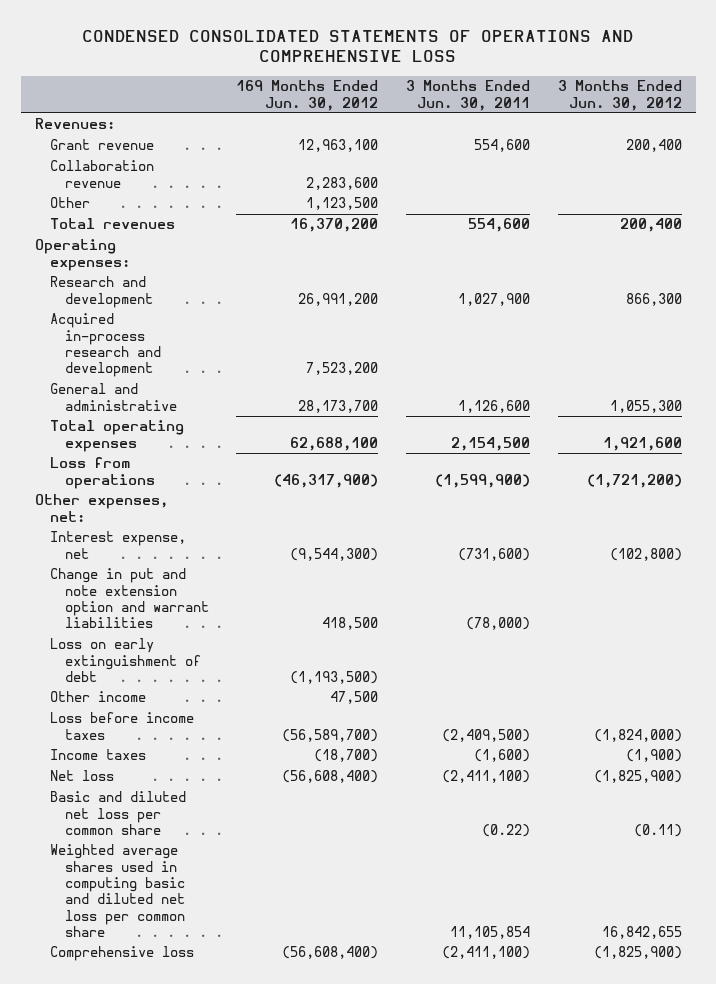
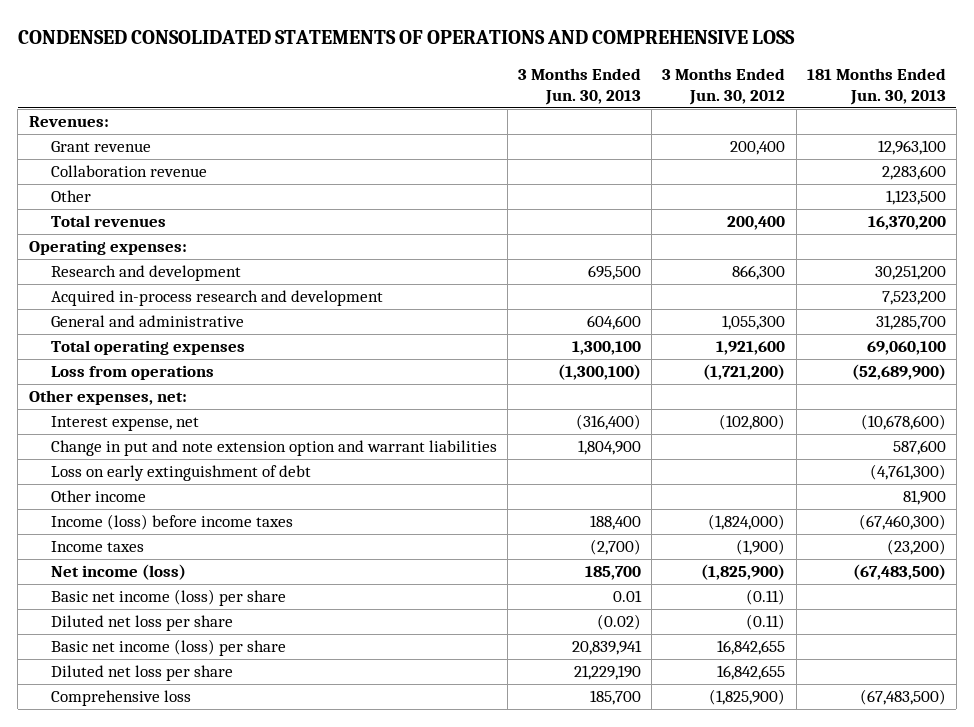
- | 169 Months Ended Jun. 30, 2012 | 3 Months Ended Jun. 30, 2011 | 3 Months Ended Jun. 30, 2012
+ | 3 Months Ended Jun. 30, 2013 | 3 Months Ended Jun. 30, 2012 | 181 Months Ended Jun. 30, 2013
- Loss before income taxes | (56,589,700) | (2,409,500) | (1,824,000)
+ Income (loss) before income taxes | 188,400 | (1,824,000) | (67,460,300)
- Net loss | (56,608,400) | (2,411,100) | (1,825,900)
- Basic and diluted net loss per common share | | (0.22) | (0.11)
- Weighted average shares used in computing basic and diluted net loss per common share | | 11,105,854 | 16,842,655
+ Net income (loss) | 185,700 | (1,825,900) | (67,483,500)
+ Basic net income (loss) per share | 0.01 | (0.11) |
+ Diluted net loss per share | (0.02) | (0.11) |
+ Basic net income (loss) per share | 20,839,941 | 16,842,655 |
+ Diluted net loss per share | 21,229,190 | 16,842,655 |

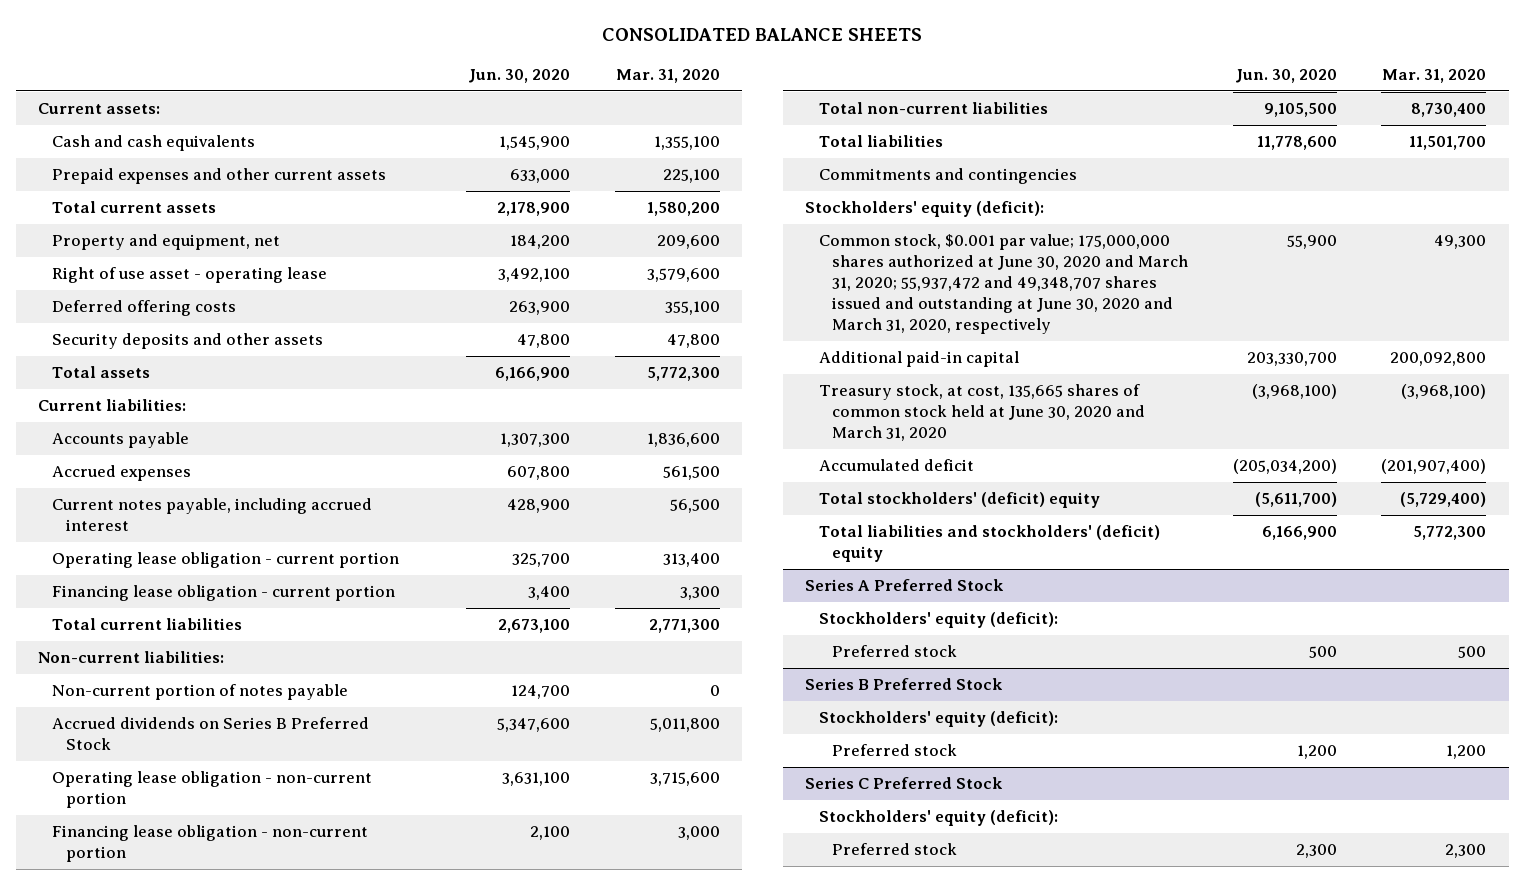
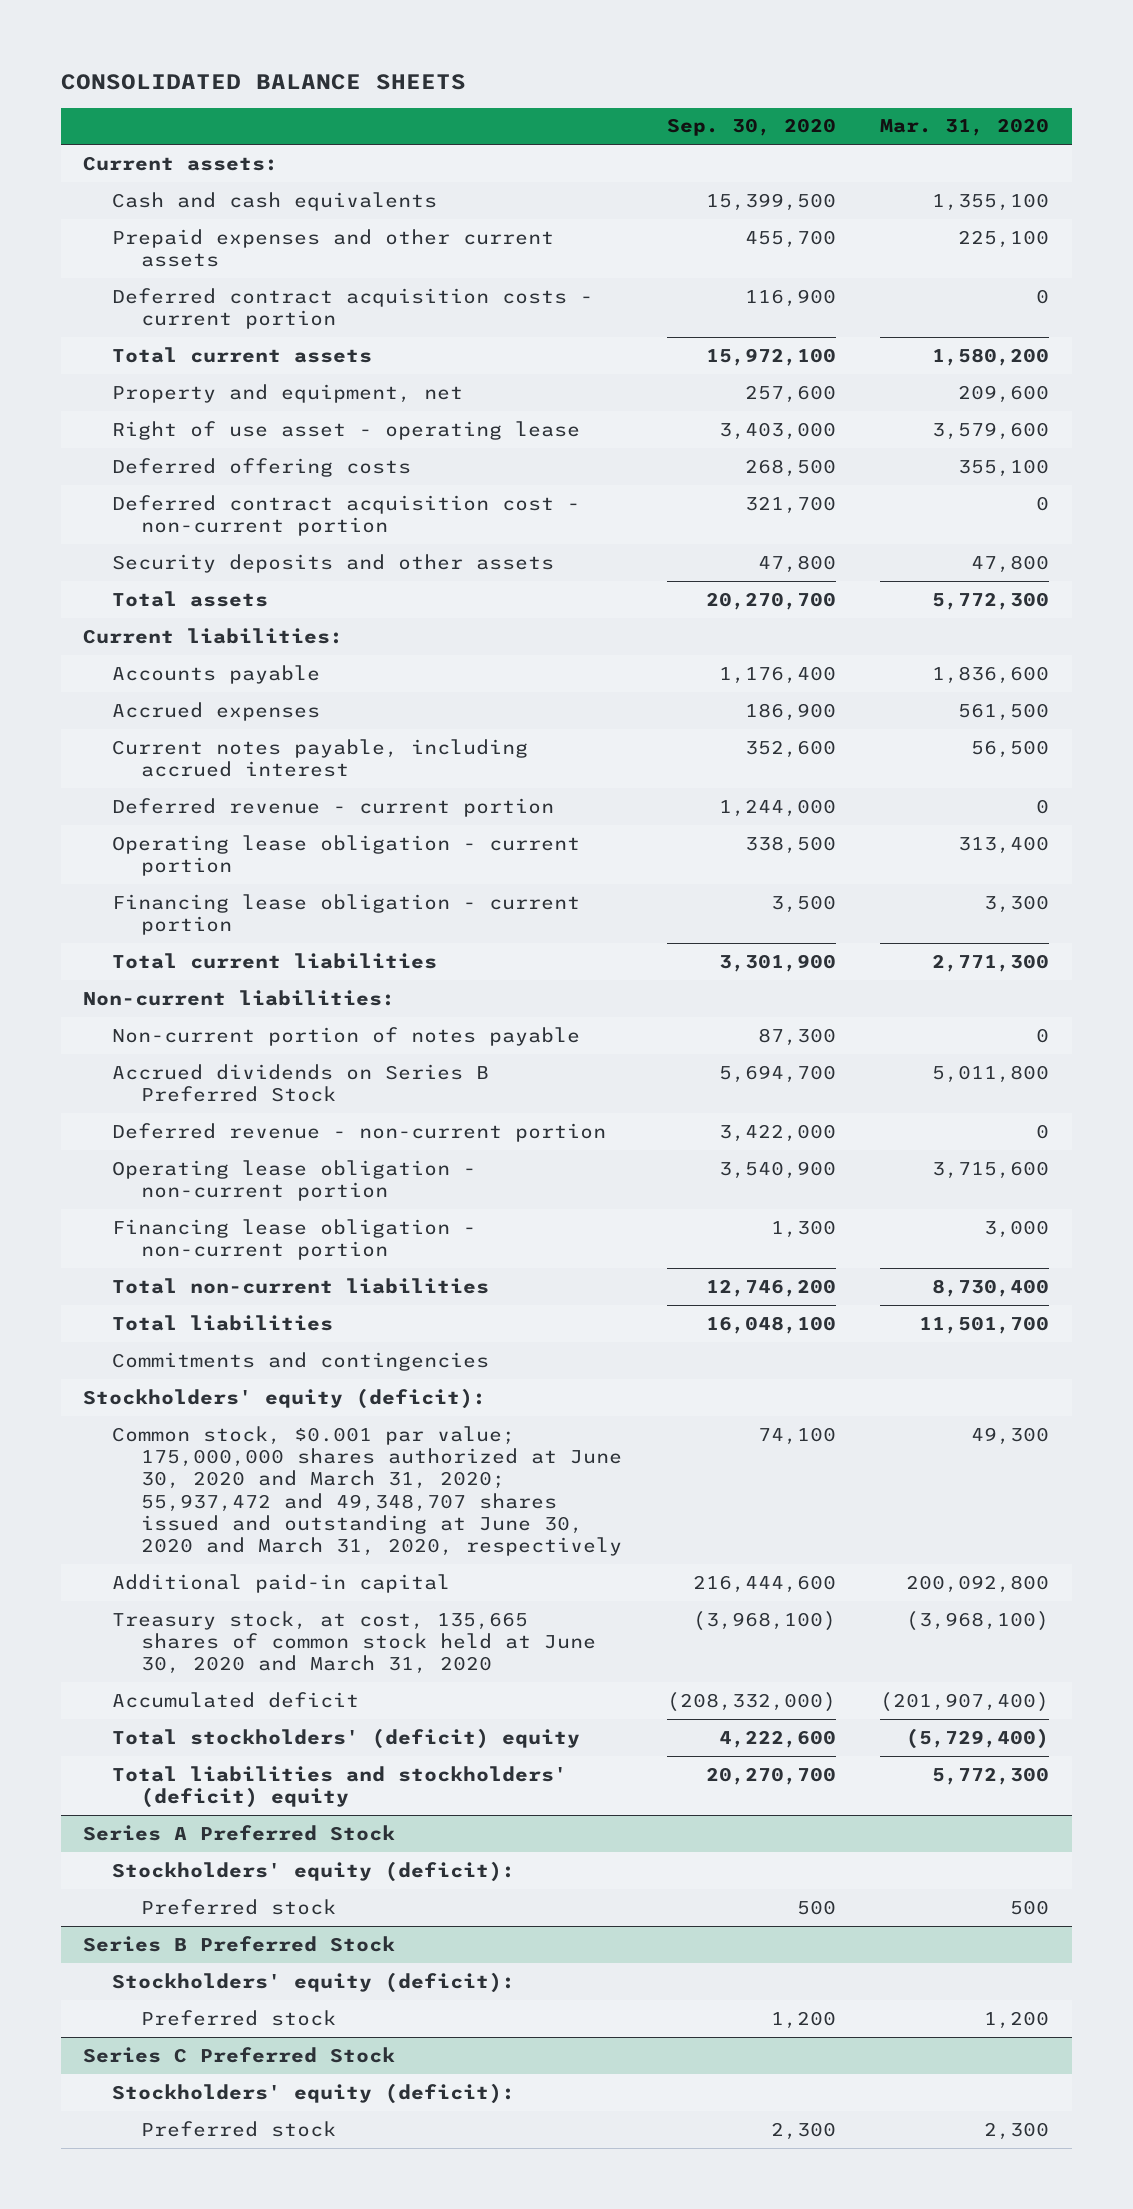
- | Jun. 30, 2020 | Mar. 31, 2020
+ | Sep. 30, 2020 | Mar. 31, 2020
+ Deferred contract acquisition costs - current portion | 116,900 | 0
+ Deferred contract acquisition cost - non-current portion | 321,700 | 0
+ Deferred revenue - current portion | 1,244,000 | 0
+ Deferred revenue - non-current portion | 3,422,000 | 0

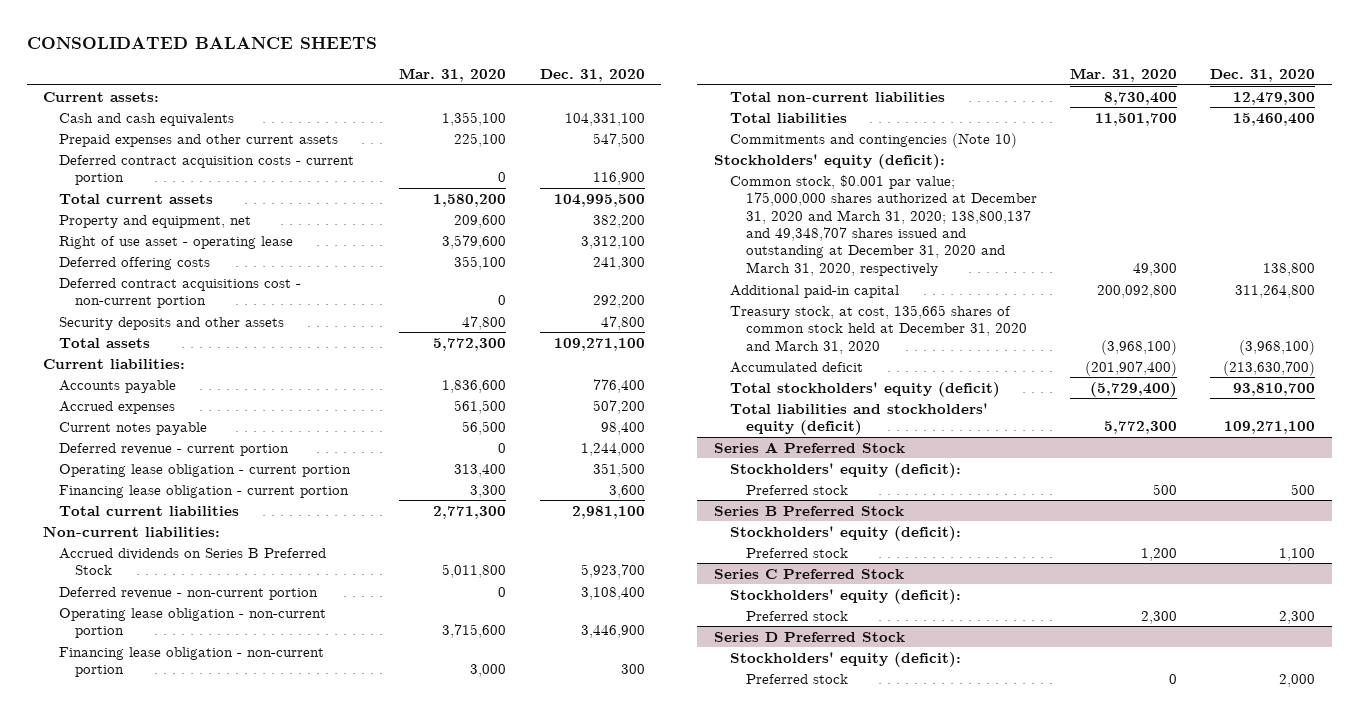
- | Sep. 30, 2020 | Mar. 31, 2020
+ | Mar. 31, 2020 | Dec. 31, 2020
- Deferred contract acquisition cost - non-current portion | 321,700 | 0
+ Deferred contract acquisitions cost - non-current portion | 0 | 292,200
- Current notes payable, including accrued interest | 352,600 | 56,500
+ Current notes payable | 56,500 | 98,400
- Non-current portion of notes payable | 87,300 | 0
- Commitments and contingencies
+ Commitments and contingencies (Note 10)
- Common stock, $0.001 par value; 175,000,000 shares authorized at June 30, 2020 and March 31, 2020; 55,937,472 and 49,348,707 shares issued and outstanding at June 30, 2020 and March 31, 2020, respectively | 74,100 | 49,300
+ Common stock, $0.001 par value; 175,000,000 shares authorized at December 31, 2020 and March 31, 2020; 138,800,137 and 49,348,707 shares issued and outstanding at December 31, 2020 and March 31, 2020, respectively | 49,300 | 138,800
- Treasury stock, at cost, 135,665 shares of common stock held at June 30, 2020 and March 31, 2020 | (3,968,100) | (3,968,100)
+ Treasury stock, at cost, 135,665 shares of common stock held at December 31, 2020 and March 31, 2020 | (3,968,100) | (3,968,100)
- Total stockholders' (deficit) equity | 4,222,600 | (5,729,400)
- Total liabilities and stockholders' (deficit) equity | 20,270,700 | 5,772,300
+ Total stockholders' equity (deficit) | (5,729,400) | 93,810,700
+ Total liabilities and stockholders' equity (deficit) | 5,772,300 | 109,271,100
+ Series D Preferred Stock
+ Stockholders' equity (deficit):
+ Preferred stock | 0 | 2,000

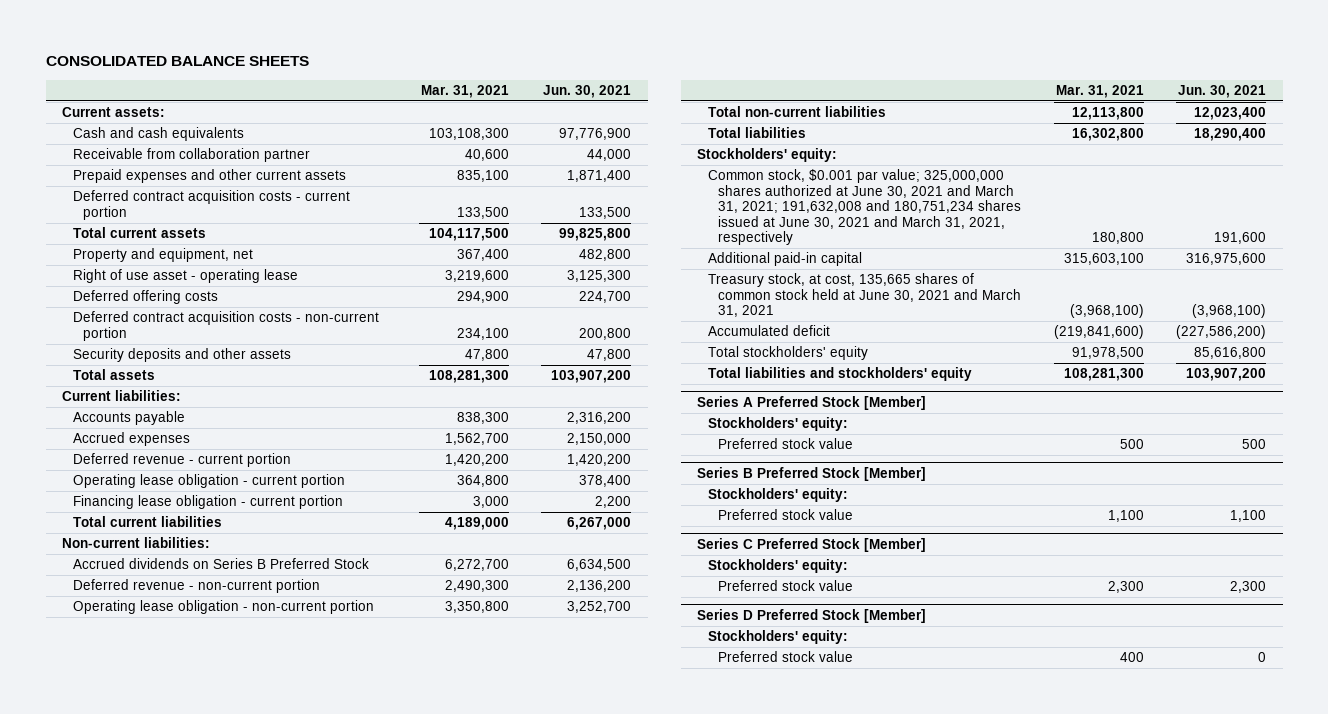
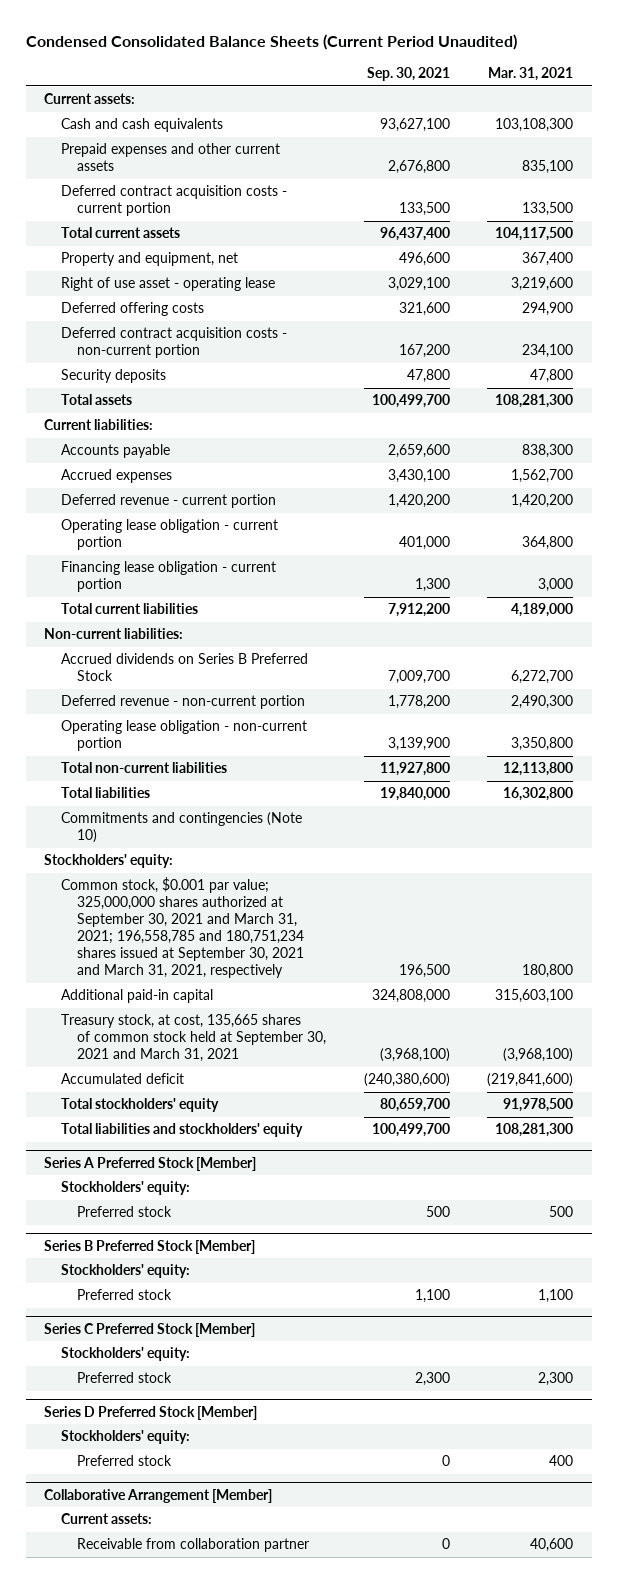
- CONSOLIDATED BALANCE SHEETS
+ Condensed Consolidated Balance Sheets (Current Period Unaudited)
- | Mar. 31, 2021 | Jun. 30, 2021
+ | Sep. 30, 2021 | Mar. 31, 2021
- Receivable from collaboration partner | 40,600 | 44,000
- Security deposits and other assets | 47,800 | 47,800
+ Security deposits | 47,800 | 47,800
+ Commitments and contingencies (Note 10)
- Common stock, $0.001 par value; 325,000,000 shares authorized at June 30, 2021 and March 31, 2021; 191,632,008 and 180,751,234 shares issued at June 30, 2021 and March 31, 2021, respectively | 180,800 | 191,600
+ Common stock, $0.001 par value; 325,000,000 shares authorized at September 30, 2021 and March 31, 2021; 196,558,785 and 180,751,234 shares issued at September 30, 2021 and March 31, 2021, respectively | 196,500 | 180,800
- Treasury stock, at cost, 135,665 shares of common stock held at June 30, 2021 and March 31, 2021 | (3,968,100) | (3,968,100)
+ Treasury stock, at cost, 135,665 shares of common stock held at September 30, 2021 and March 31, 2021 | (3,968,100) | (3,968,100)
@ Series A Preferred Stock [Member]
- Preferred stock value | 500 | 500
+ Preferred stock | 500 | 500
@ Series B Preferred Stock [Member]
- Preferred stock value | 1,100 | 1,100
+ Preferred stock | 1,100 | 1,100
@ Series C Preferred Stock [Member]
- Preferred stock value | 2,300 | 2,300
+ Preferred stock | 2,300 | 2,300
@ Series D Preferred Stock [Member]
- Preferred stock value | 400 | 0
+ Preferred stock | 0 | 400
+ Collaborative Arrangement [Member]
+ Current assets:
+ Receivable from collaboration partner | 0 | 40,600

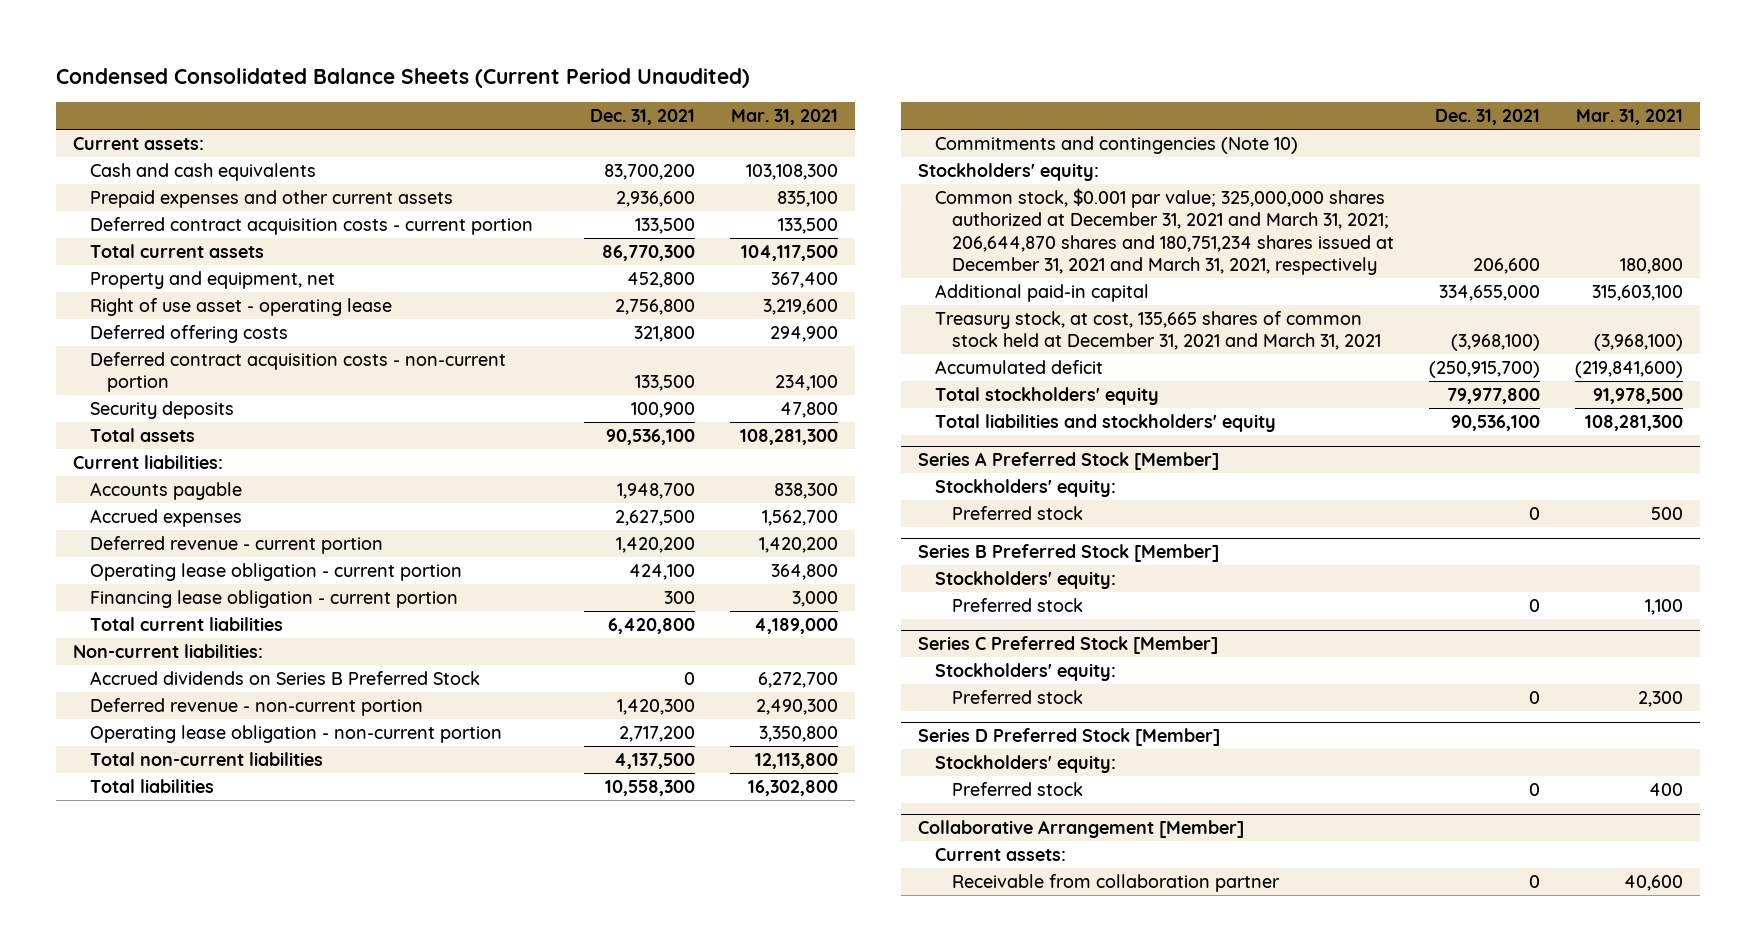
- | Sep. 30, 2021 | Mar. 31, 2021
+ | Dec. 31, 2021 | Mar. 31, 2021
- Common stock, $0.001 par value; 325,000,000 shares authorized at September 30, 2021 and March 31, 2021; 196,558,785 and 180,751,234 shares issued at September 30, 2021 and March 31, 2021, respectively | 196,500 | 180,800
+ Common stock, $0.001 par value; 325,000,000 shares authorized at December 31, 2021 and March 31, 2021; 206,644,870 shares and 180,751,234 shares issued at December 31, 2021 and March 31, 2021, respectively | 206,600 | 180,800
- Treasury stock, at cost, 135,665 shares of common stock held at September 30, 2021 and March 31, 2021 | (3,968,100) | (3,968,100)
+ Treasury stock, at cost, 135,665 shares of common stock held at December 31, 2021 and March 31, 2021 | (3,968,100) | (3,968,100)

